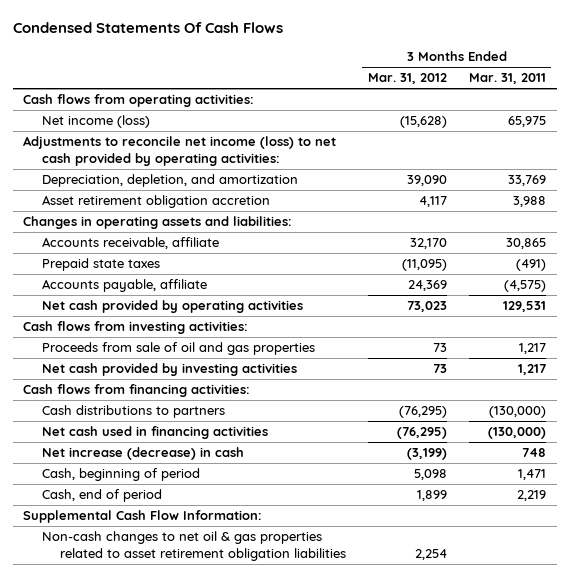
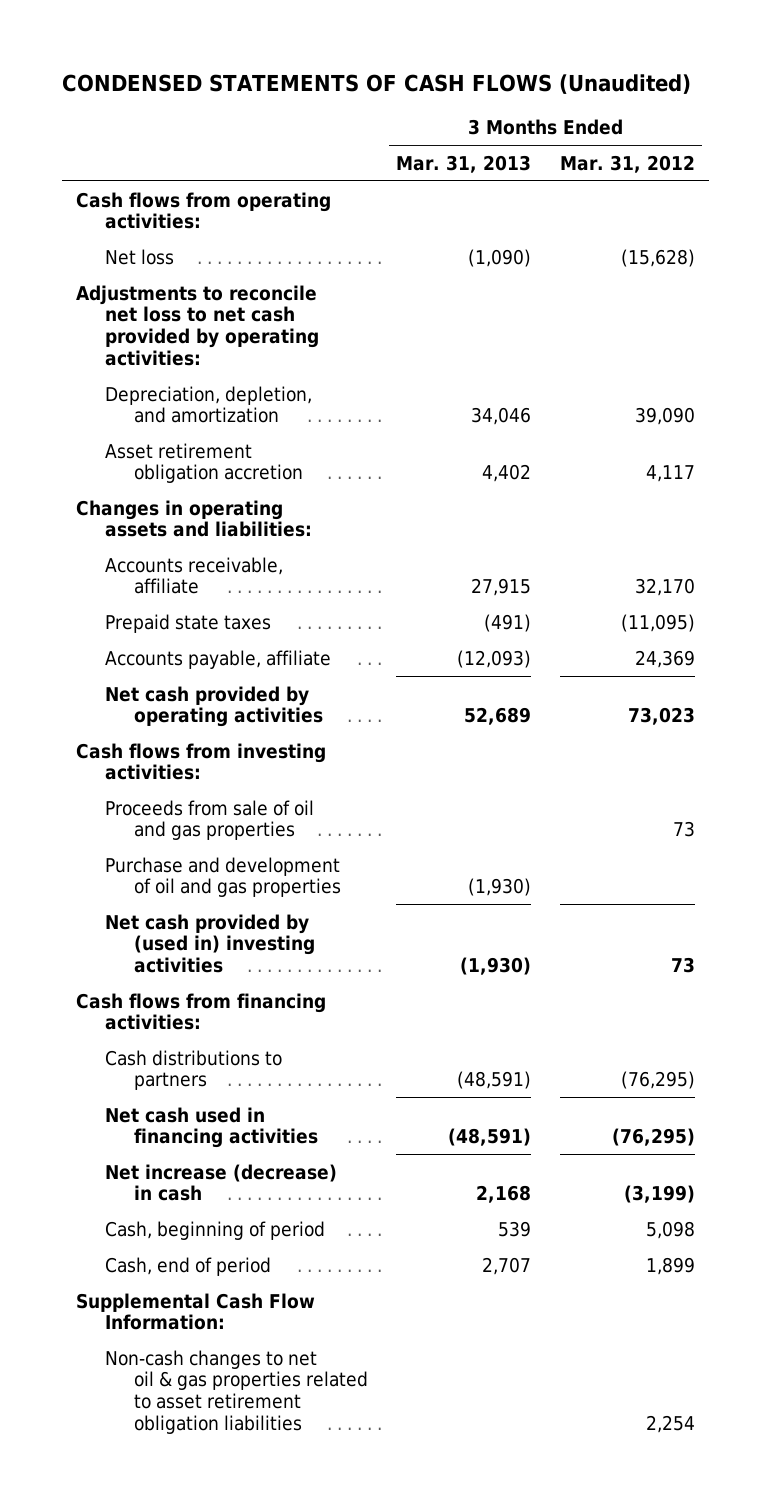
- Condensed Statements Of Cash Flows
+ CONDENSED STATEMENTS OF CASH FLOWS (Unaudited)
- | 3 Months Ended Mar. 31, 2012 | 3 Months Ended Mar. 31, 2011
+ | 3 Months Ended Mar. 31, 2013 | 3 Months Ended Mar. 31, 2012
- Net income (loss) | (15,628) | 65,975
- Adjustments to reconcile net income (loss) to net cash provided by operating activities:
+ Net loss | (1,090) | (15,628)
+ Adjustments to reconcile net loss to net cash provided by operating activities:
- Net cash provided by investing activities | 73 | 1,217
+ Purchase and development of oil and gas properties | (1,930) |
+ Net cash provided by (used in) investing activities | (1,930) | 73

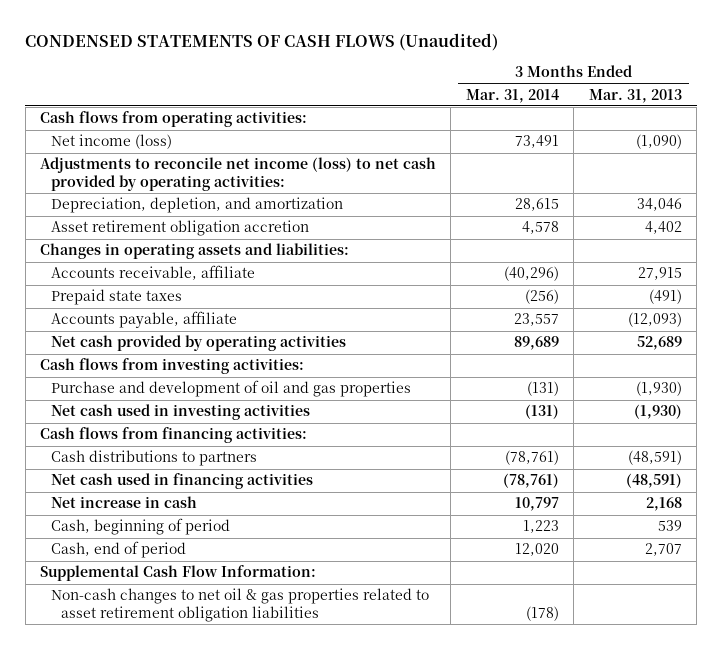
- | 3 Months Ended Mar. 31, 2013 | 3 Months Ended Mar. 31, 2012
+ | 3 Months Ended Mar. 31, 2014 | 3 Months Ended Mar. 31, 2013
- Net loss | (1,090) | (15,628)
- Adjustments to reconcile net loss to net cash provided by operating activities:
+ Net income (loss) | 73,491 | (1,090)
+ Adjustments to reconcile net income (loss) to net cash provided by operating activities:
- Proceeds from sale of oil and gas properties | | 73
- Net cash provided by (used in) investing activities | (1,930) | 73
+ Net cash used in investing activities | (131) | (1,930)
- Net increase (decrease) in cash | 2,168 | (3,199)
+ Net increase in cash | 10,797 | 2,168

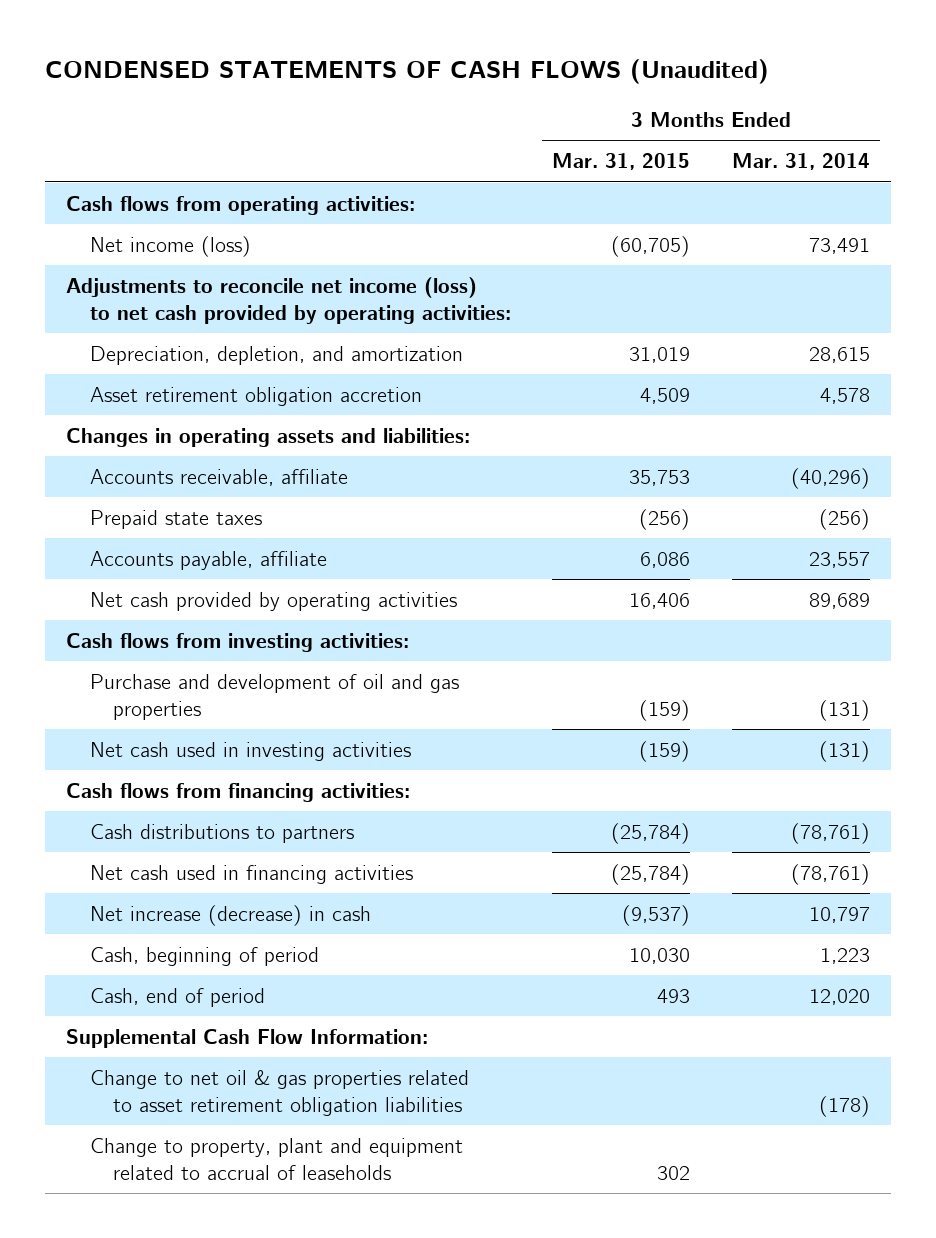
- | 3 Months Ended Mar. 31, 2014 | 3 Months Ended Mar. 31, 2013
+ | 3 Months Ended Mar. 31, 2015 | 3 Months Ended Mar. 31, 2014
- Net increase in cash | 10,797 | 2,168
+ Net increase (decrease) in cash | (9,537) | 10,797
- Non-cash changes to net oil & gas properties related to asset retirement obligation liabilities | (178) |
+ Change to net oil & gas properties related to asset retirement obligation liabilities | | (178)
+ Change to property, plant and equipment related to accrual of leaseholds | 302 |

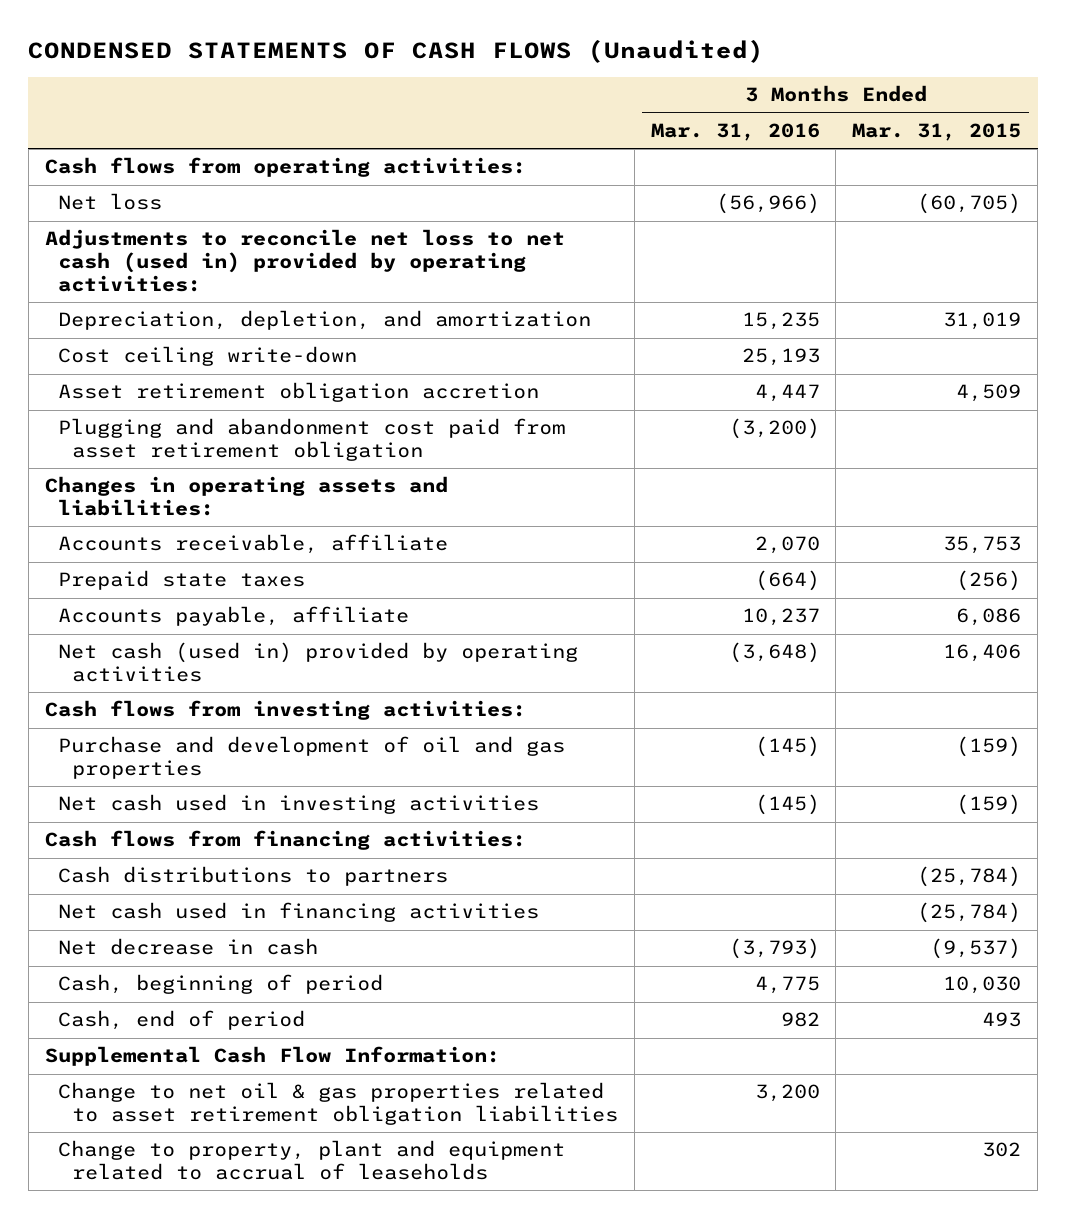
- | 3 Months Ended Mar. 31, 2015 | 3 Months Ended Mar. 31, 2014
+ | 3 Months Ended Mar. 31, 2016 | 3 Months Ended Mar. 31, 2015
- Net income (loss) | (60,705) | 73,491
- Adjustments to reconcile net income (loss) to net cash provided by operating activities:
+ Net loss | (56,966) | (60,705)
+ Adjustments to reconcile net loss to net cash (used in) provided by operating activities:
+ Cost ceiling write-down | 25,193 |
+ Plugging and abandonment cost paid from asset retirement obligation | (3,200) |
- Net cash provided by operating activities | 16,406 | 89,689
+ Net cash (used in) provided by operating activities | (3,648) | 16,406
- Net increase (decrease) in cash | (9,537) | 10,797
+ Net decrease in cash | (3,793) | (9,537)

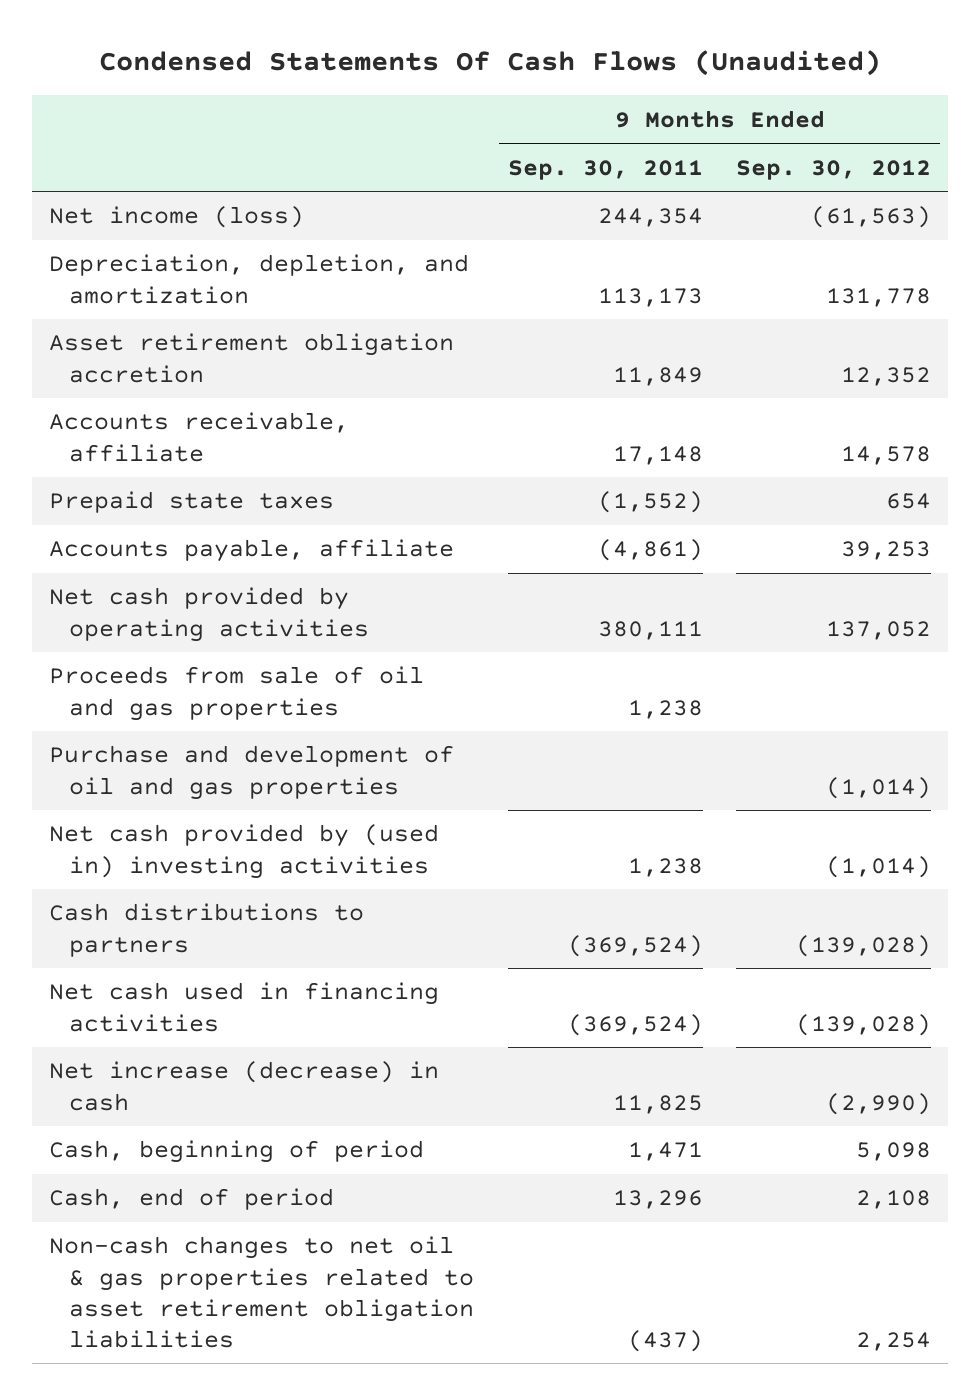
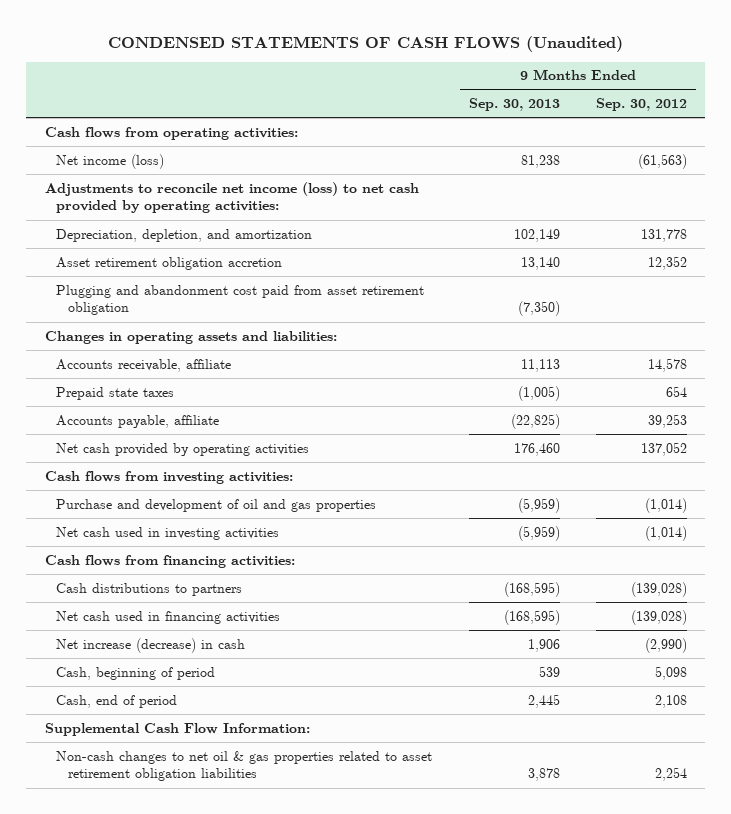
- Condensed Statements Of Cash Flows (Unaudited)
+ CONDENSED STATEMENTS OF CASH FLOWS (Unaudited)
- | 9 Months Ended Sep. 30, 2011 | 9 Months Ended Sep. 30, 2012
+ | 9 Months Ended Sep. 30, 2013 | 9 Months Ended Sep. 30, 2012
+ Cash flows from operating activities:
+ Adjustments to reconcile net income (loss) to net cash provided by operating activities:
+ Plugging and abandonment cost paid from asset retirement obligation | (7,350) |
+ Changes in operating assets and liabilities:
- Proceeds from sale of oil and gas properties | 1,238 |
+ Cash flows from investing activities:
- Net cash provided by (used in) investing activities | 1,238 | (1,014)
+ Net cash used in investing activities | (5,959) | (1,014)
+ Cash flows from financing activities:
+ Supplemental Cash Flow Information:

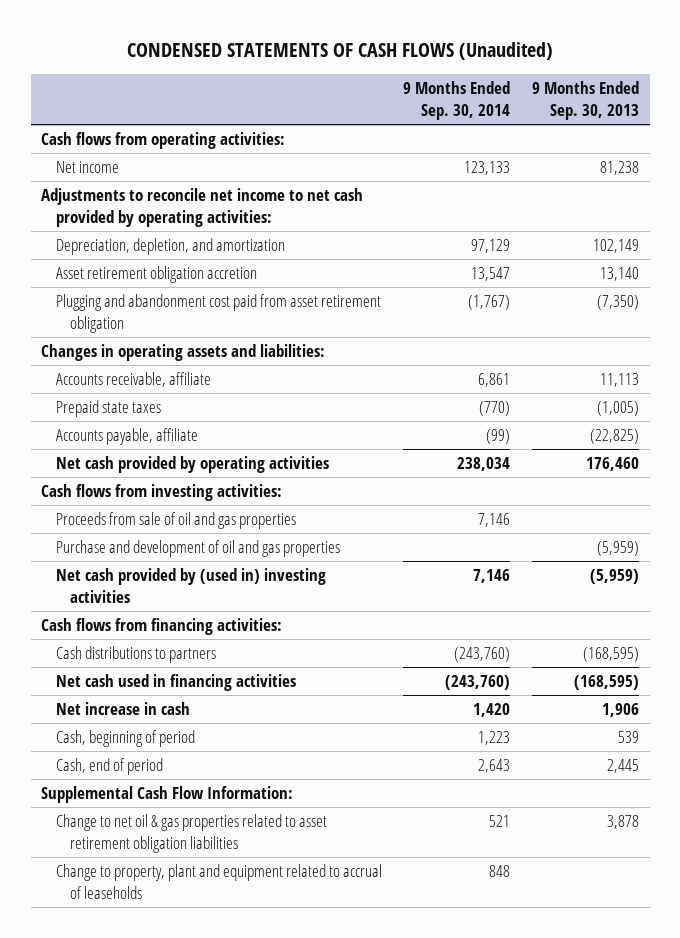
- | 9 Months Ended Sep. 30, 2013 | 9 Months Ended Sep. 30, 2012
+ | 9 Months Ended Sep. 30, 2014 | 9 Months Ended Sep. 30, 2013
- Net income (loss) | 81,238 | (61,563)
- Adjustments to reconcile net income (loss) to net cash provided by operating activities:
+ Net income | 123,133 | 81,238
+ Adjustments to reconcile net income to net cash provided by operating activities:
+ Proceeds from sale of oil and gas properties | 7,146 |
- Net cash used in investing activities | (5,959) | (1,014)
+ Net cash provided by (used in) investing activities | 7,146 | (5,959)
- Net increase (decrease) in cash | 1,906 | (2,990)
+ Net increase in cash | 1,420 | 1,906
- Non-cash changes to net oil & gas properties related to asset retirement obligation liabilities | 3,878 | 2,254
+ Change to net oil & gas properties related to asset retirement obligation liabilities | 521 | 3,878
+ Change to property, plant and equipment related to accrual of leaseholds | 848 |

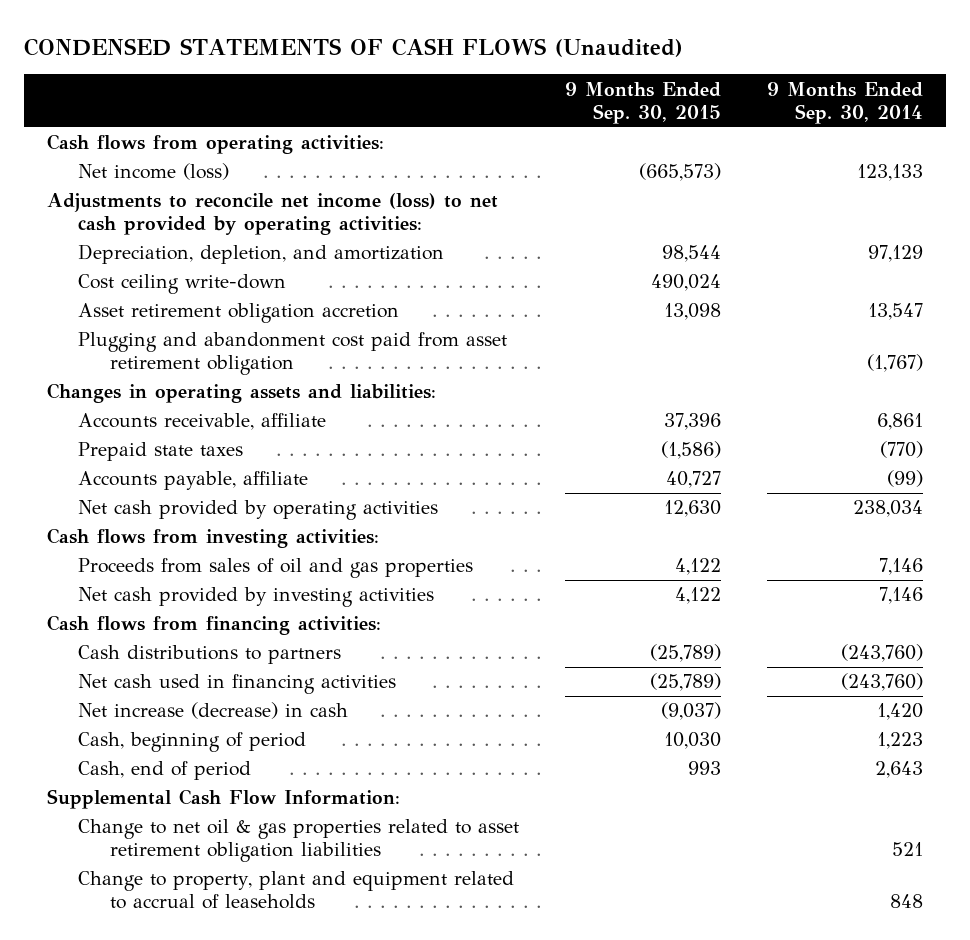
- | 9 Months Ended Sep. 30, 2014 | 9 Months Ended Sep. 30, 2013
+ | 9 Months Ended Sep. 30, 2015 | 9 Months Ended Sep. 30, 2014
- Net income | 123,133 | 81,238
- Adjustments to reconcile net income to net cash provided by operating activities:
+ Net income (loss) | (665,573) | 123,133
+ Adjustments to reconcile net income (loss) to net cash provided by operating activities:
+ Cost ceiling write-down | 490,024 |
- Proceeds from sale of oil and gas properties | 7,146 |
- Purchase and development of oil and gas properties | | (5,959)
- Net cash provided by (used in) investing activities | 7,146 | (5,959)
+ Proceeds from sales of oil and gas properties | 4,122 | 7,146
+ Net cash provided by investing activities | 4,122 | 7,146
- Net increase in cash | 1,420 | 1,906
+ Net increase (decrease) in cash | (9,037) | 1,420

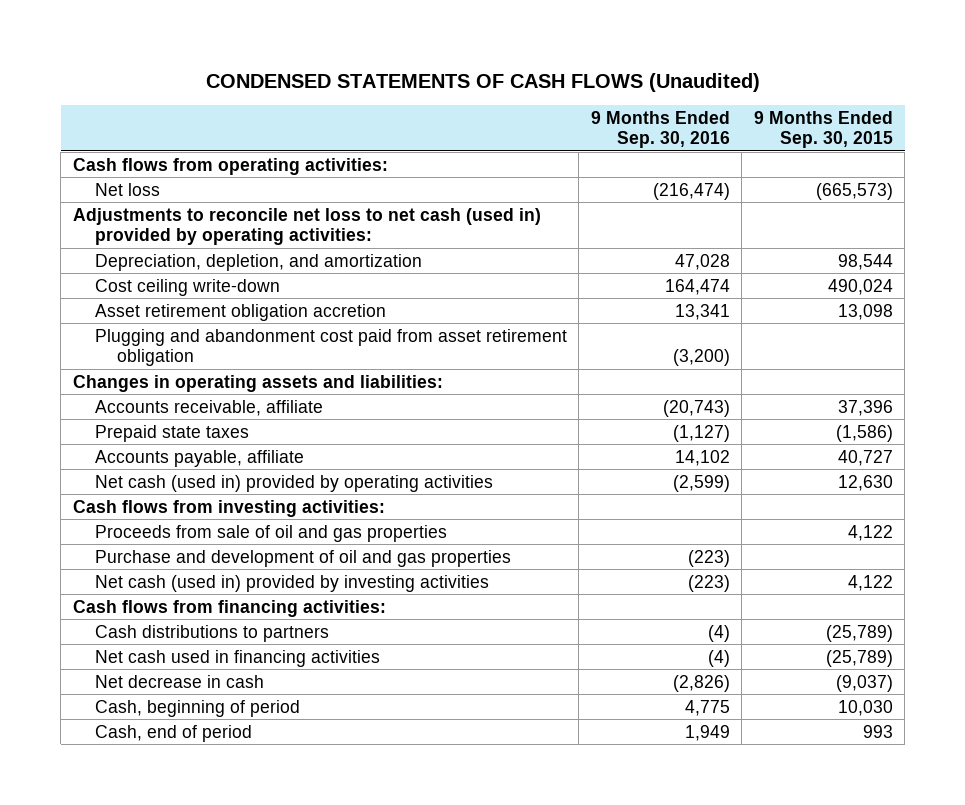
- | 9 Months Ended Sep. 30, 2015 | 9 Months Ended Sep. 30, 2014
+ | 9 Months Ended Sep. 30, 2016 | 9 Months Ended Sep. 30, 2015
- Net income (loss) | (665,573) | 123,133
- Adjustments to reconcile net income (loss) to net cash provided by operating activities:
+ Net loss | (216,474) | (665,573)
+ Adjustments to reconcile net loss to net cash (used in) provided by operating activities:
- Net cash provided by operating activities | 12,630 | 238,034
+ Net cash (used in) provided by operating activities | (2,599) | 12,630
- Proceeds from sales of oil and gas properties | 4,122 | 7,146
- Net cash provided by investing activities | 4,122 | 7,146
+ Proceeds from sale of oil and gas properties | | 4,122
+ Purchase and development of oil and gas properties | (223) |
+ Net cash (used in) provided by investing activities | (223) | 4,122
- Net increase (decrease) in cash | (9,037) | 1,420
+ Net decrease in cash | (2,826) | (9,037)
- Supplemental Cash Flow Information:
- Change to net oil & gas properties related to asset retirement obligation liabilities | | 521
- Change to property, plant and equipment related to accrual of leaseholds | | 848

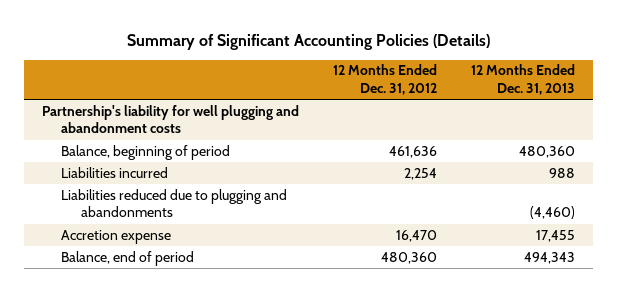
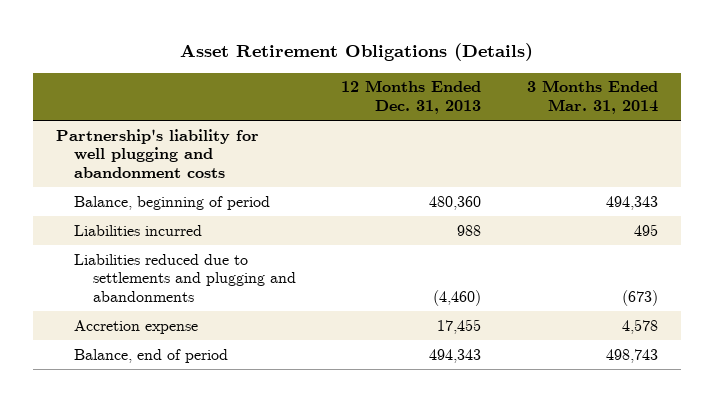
- Summary of Significant Accounting Policies (Details)
+ Asset Retirement Obligations (Details)
- | 12 Months Ended Dec. 31, 2012 | 12 Months Ended Dec. 31, 2013
+ | 12 Months Ended Dec. 31, 2013 | 3 Months Ended Mar. 31, 2014
- Liabilities reduced due to plugging and abandonments | | (4,460)
+ Liabilities reduced due to settlements and plugging and abandonments | (4,460) | (673)

